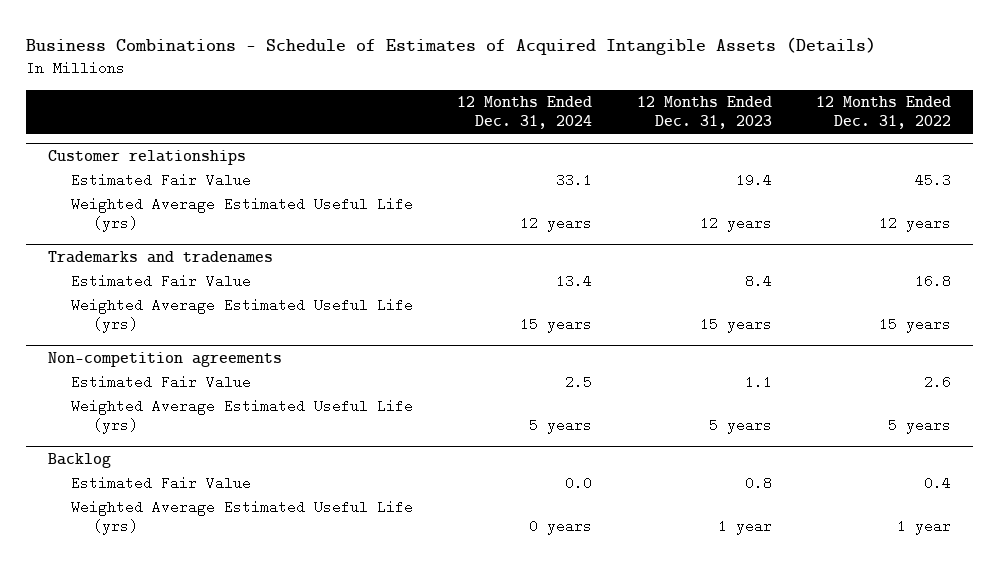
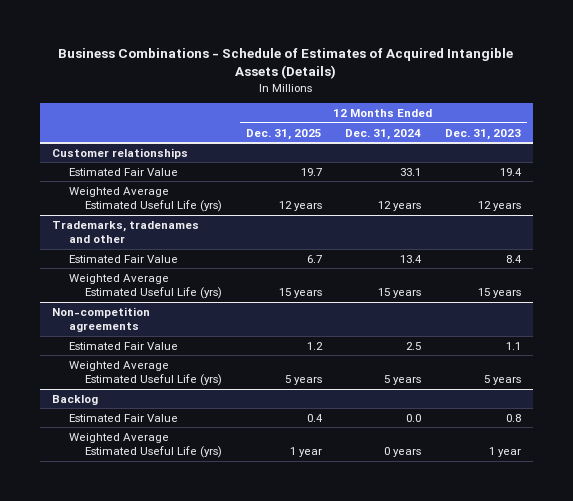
- | 12 Months Ended Dec. 31, 2024 | 12 Months Ended Dec. 31, 2023 | 12 Months Ended Dec. 31, 2022
+ | 12 Months Ended Dec. 31, 2025 | 12 Months Ended Dec. 31, 2024 | 12 Months Ended Dec. 31, 2023
- Trademarks and tradenames
+ Trademarks, tradenames and other

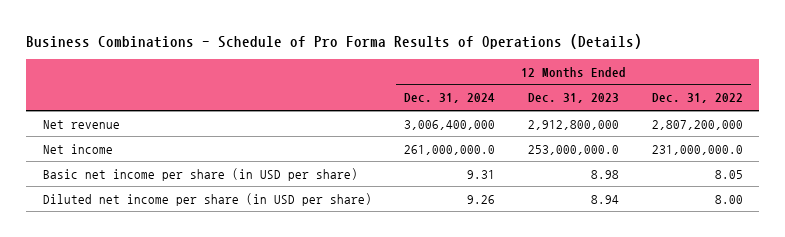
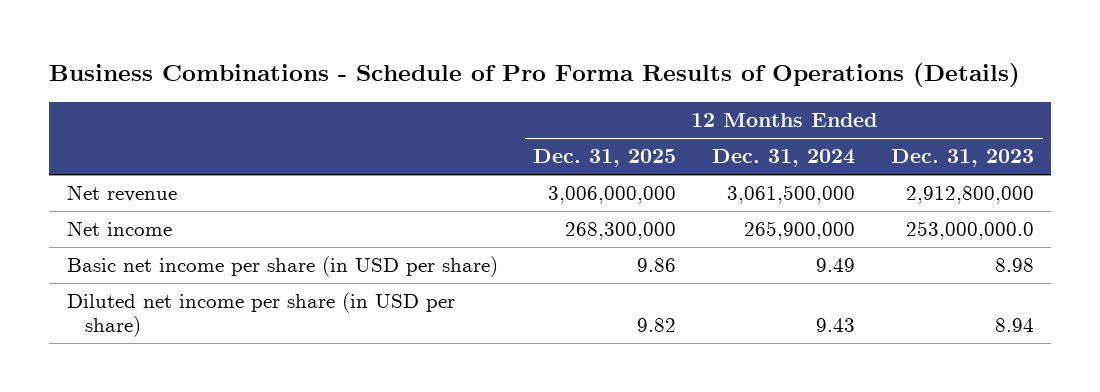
- | 12 Months Ended Dec. 31, 2024 | 12 Months Ended Dec. 31, 2023 | 12 Months Ended Dec. 31, 2022
+ | 12 Months Ended Dec. 31, 2025 | 12 Months Ended Dec. 31, 2024 | 12 Months Ended Dec. 31, 2023
- Net revenue | 3,006,400,000 | 2,912,800,000 | 2,807,200,000
- Net income | 261,000,000.0 | 253,000,000.0 | 231,000,000.0
- Basic net income per share (in USD per share) | 9.31 | 8.98 | 8.05
- Diluted net income per share (in USD per share) | 9.26 | 8.94 | 8.00
+ Net revenue | 3,006,000,000 | 3,061,500,000 | 2,912,800,000
+ Net income | 268,300,000 | 265,900,000 | 253,000,000.0
+ Basic net income per share (in USD per share) | 9.86 | 9.49 | 8.98
+ Diluted net income per share (in USD per share) | 9.82 | 9.43 | 8.94

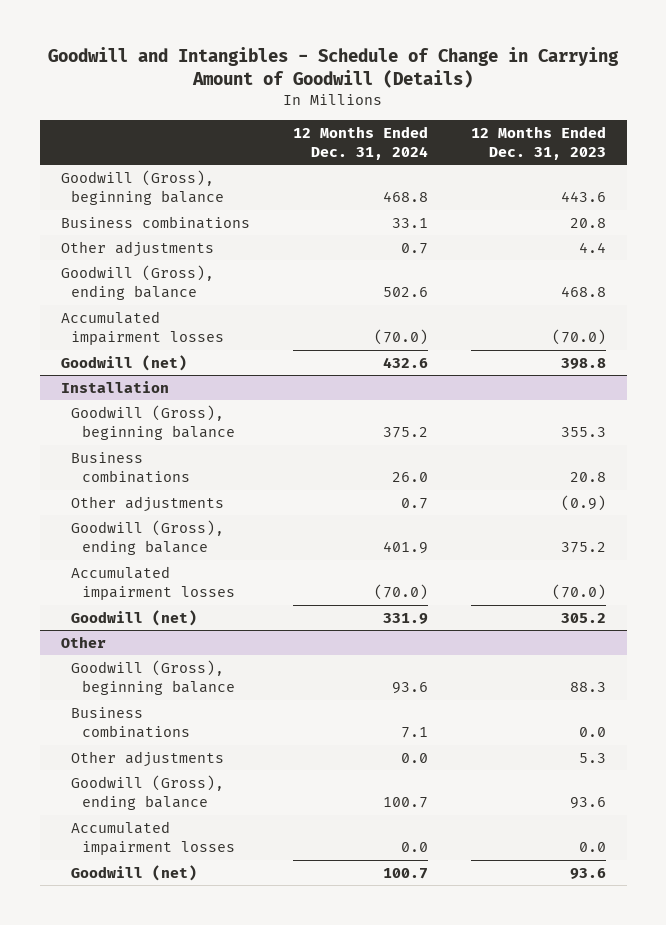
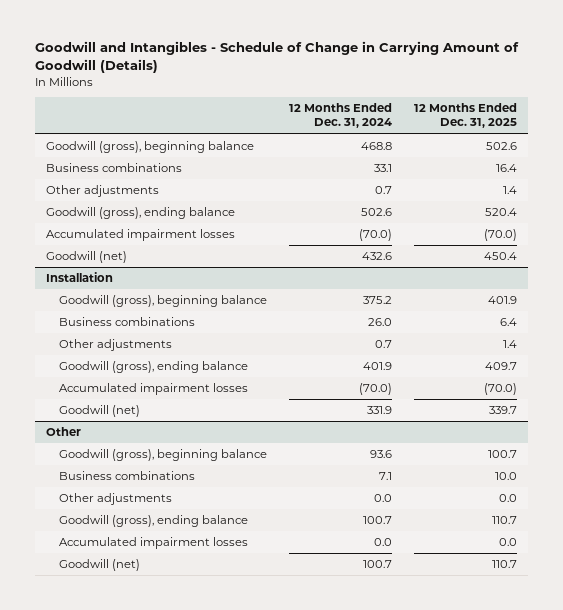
- | 12 Months Ended Dec. 31, 2024 | 12 Months Ended Dec. 31, 2023
+ | 12 Months Ended Dec. 31, 2024 | 12 Months Ended Dec. 31, 2025
- Goodwill (Gross), beginning balance | 468.8 | 443.6
+ Goodwill (gross), beginning balance | 468.8 | 502.6
- Goodwill (Gross), ending balance | 502.6 | 468.8
+ Goodwill (gross), ending balance | 502.6 | 520.4
@ Installation
- Goodwill (Gross), beginning balance | 375.2 | 355.3
+ Goodwill (gross), beginning balance | 375.2 | 401.9
- Goodwill (Gross), ending balance | 401.9 | 375.2
+ Goodwill (gross), ending balance | 401.9 | 409.7
@ Other
- Goodwill (Gross), beginning balance | 93.6 | 88.3
+ Goodwill (gross), beginning balance | 93.6 | 100.7
- Goodwill (Gross), ending balance | 100.7 | 93.6
+ Goodwill (gross), ending balance | 100.7 | 110.7

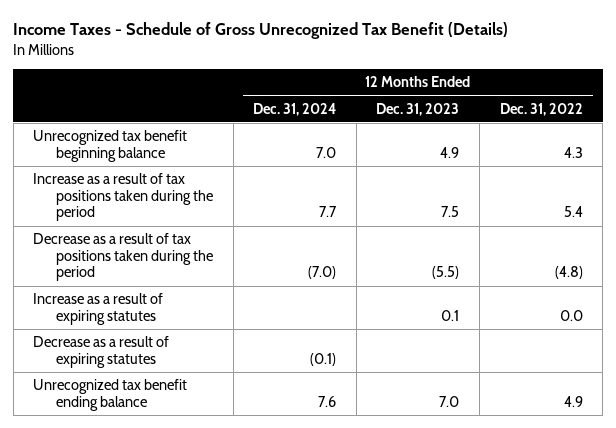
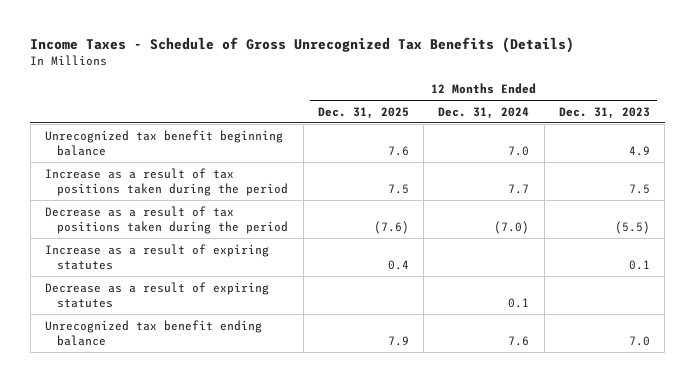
- Income Taxes - Schedule of Gross Unrecognized Tax Benefit (Details)
+ Income Taxes - Schedule of Gross Unrecognized Tax Benefits (Details)
- | 12 Months Ended Dec. 31, 2024 | 12 Months Ended Dec. 31, 2023 | 12 Months Ended Dec. 31, 2022
+ | 12 Months Ended Dec. 31, 2025 | 12 Months Ended Dec. 31, 2024 | 12 Months Ended Dec. 31, 2023
- Decrease as a result of expiring statutes | (0.1) | |
+ Decrease as a result of expiring statutes | | 0.1 |

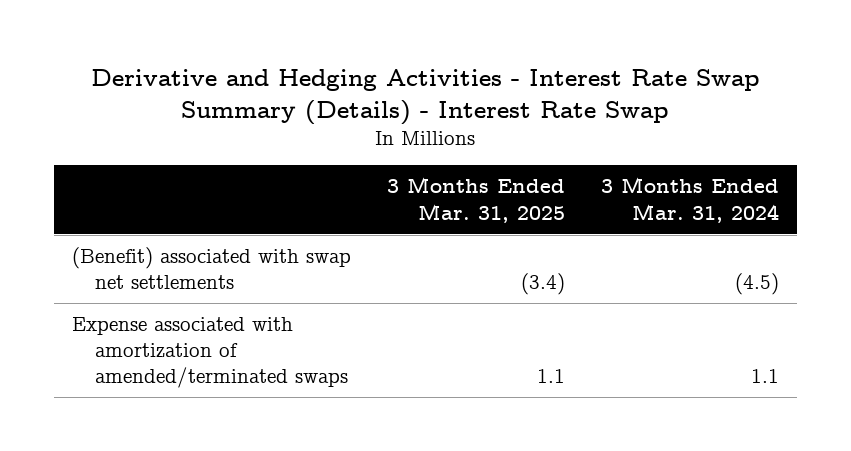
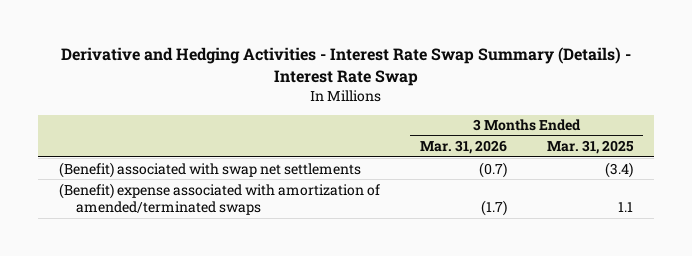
- | 3 Months Ended Mar. 31, 2025 | 3 Months Ended Mar. 31, 2024
+ | 3 Months Ended Mar. 31, 2026 | 3 Months Ended Mar. 31, 2025
- Expense associated with amortization of amended/terminated swaps | 1.1 | 1.1
+ (Benefit) expense associated with amortization of amended/terminated swaps | (1.7) | 1.1

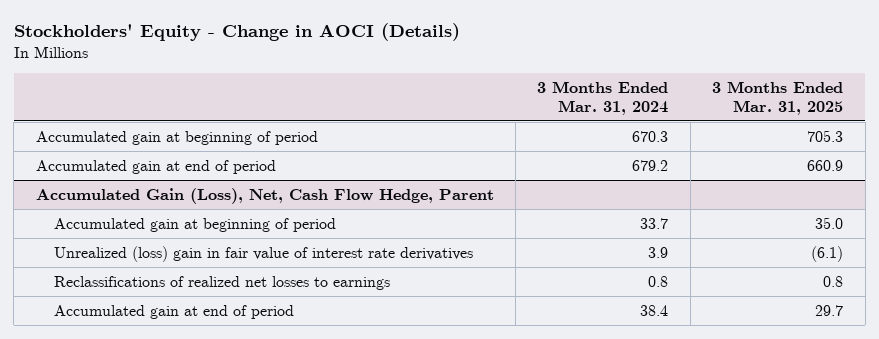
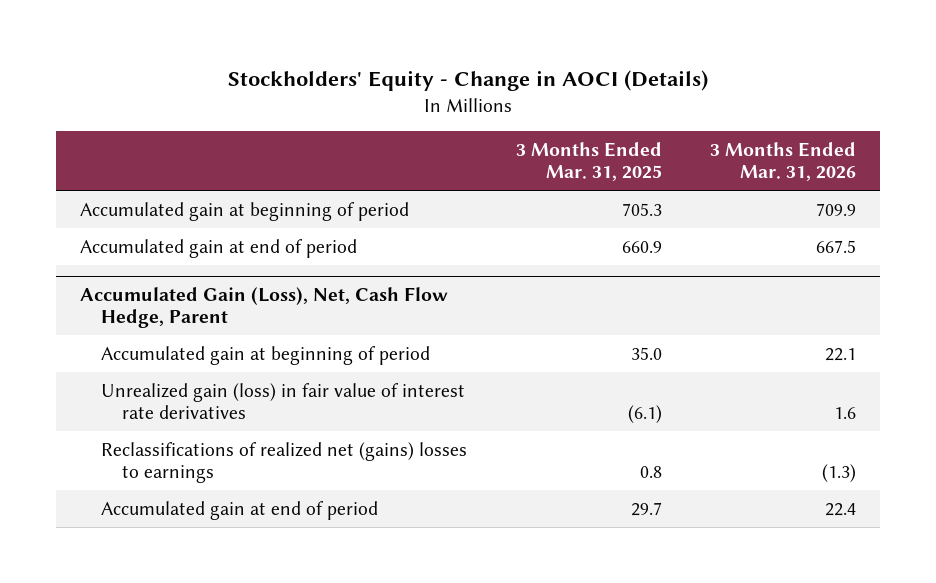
- | 3 Months Ended Mar. 31, 2024 | 3 Months Ended Mar. 31, 2025
+ | 3 Months Ended Mar. 31, 2025 | 3 Months Ended Mar. 31, 2026
@ Accumulated Gain (Loss), Net, Cash Flow Hedge, Parent
- Unrealized (loss) gain in fair value of interest rate derivatives | 3.9 | (6.1)
- Reclassifications of realized net losses to earnings | 0.8 | 0.8
+ Unrealized gain (loss) in fair value of interest rate derivatives | (6.1) | 1.6
+ Reclassifications of realized net (gains) losses to earnings | 0.8 | (1.3)

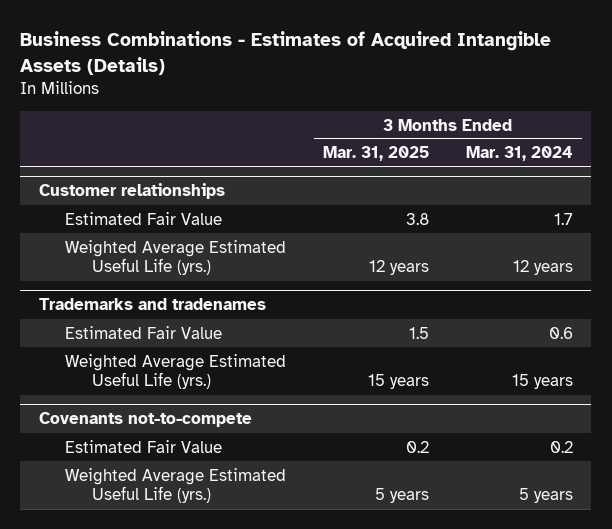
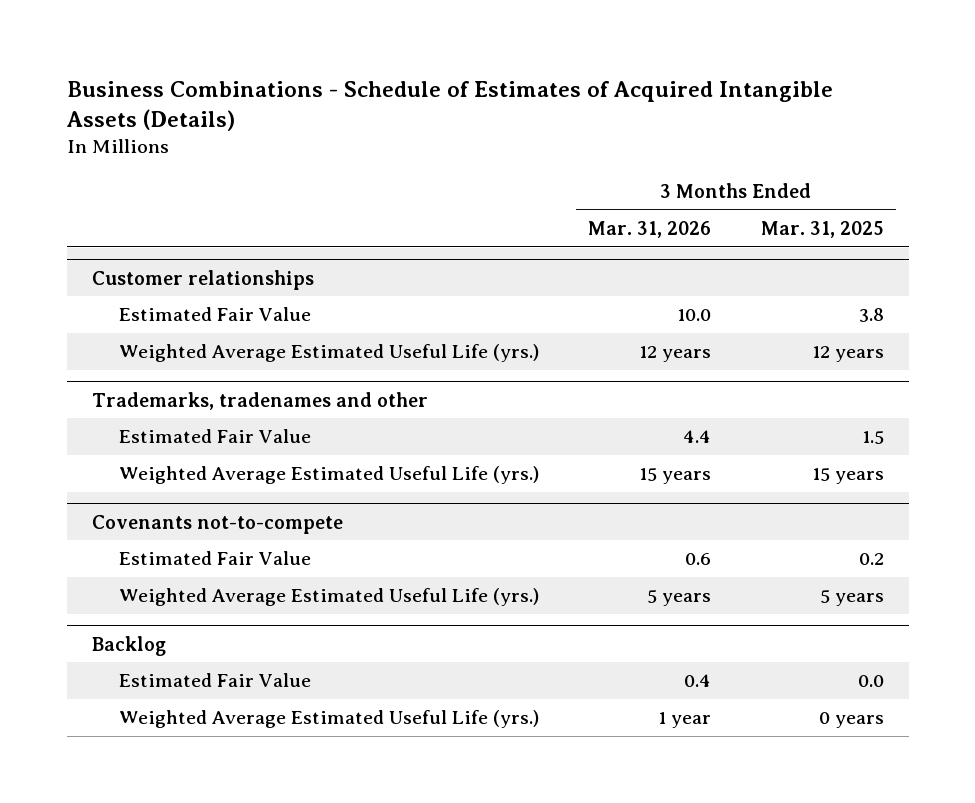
- Business Combinations - Estimates of Acquired Intangible Assets (Details)
+ Business Combinations - Schedule of Estimates of Acquired Intangible Assets (Details)
- | 3 Months Ended Mar. 31, 2025 | 3 Months Ended Mar. 31, 2024
+ | 3 Months Ended Mar. 31, 2026 | 3 Months Ended Mar. 31, 2025
- Trademarks and tradenames
+ Trademarks, tradenames and other
+ Backlog
+ Estimated Fair Value | 0.4 | 0.0
+ Weighted Average Estimated Useful Life (yrs.) | 1 year | 0 years

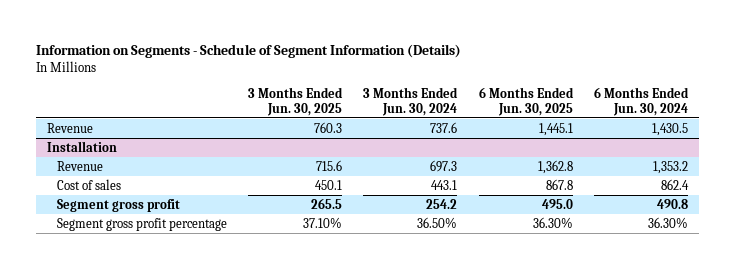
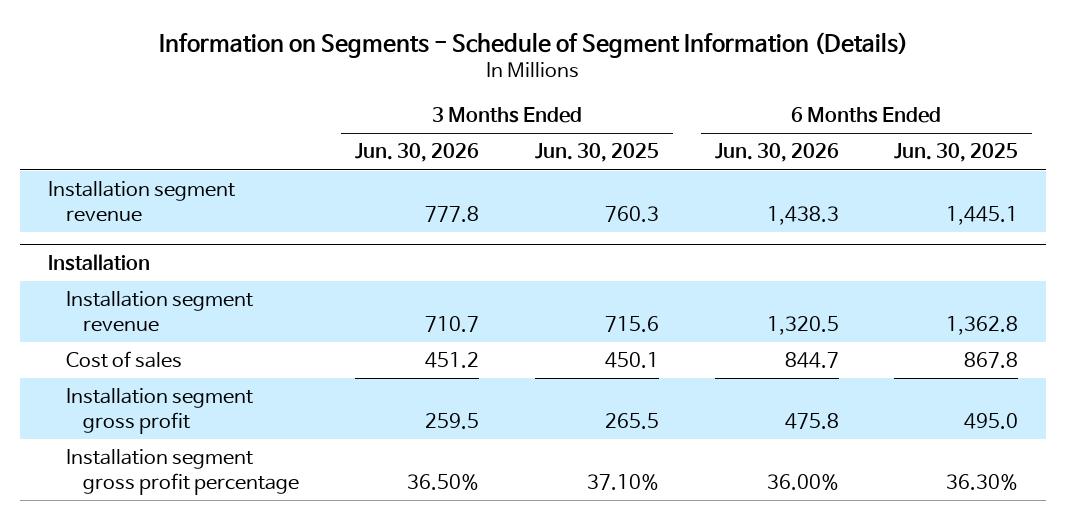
- | 3 Months Ended Jun. 30, 2025 | 3 Months Ended Jun. 30, 2024 | 6 Months Ended Jun. 30, 2025 | 6 Months Ended Jun. 30, 2024
+ | 3 Months Ended Jun. 30, 2026 | 3 Months Ended Jun. 30, 2025 | 6 Months Ended Jun. 30, 2026 | 6 Months Ended Jun. 30, 2025
- Revenue | 760.3 | 737.6 | 1,445.1 | 1,430.5
+ Installation segment revenue | 777.8 | 760.3 | 1,438.3 | 1,445.1
@ Installation
- Revenue | 715.6 | 697.3 | 1,362.8 | 1,353.2
+ Installation segment revenue | 710.7 | 715.6 | 1,320.5 | 1,362.8
- Segment gross profit | 265.5 | 254.2 | 495.0 | 490.8
- Segment gross profit percentage | 37.10% | 36.50% | 36.30% | 36.30%
+ Installation segment gross profit | 259.5 | 265.5 | 475.8 | 495.0
+ Installation segment gross profit percentage | 36.50% | 37.10% | 36.00% | 36.30%

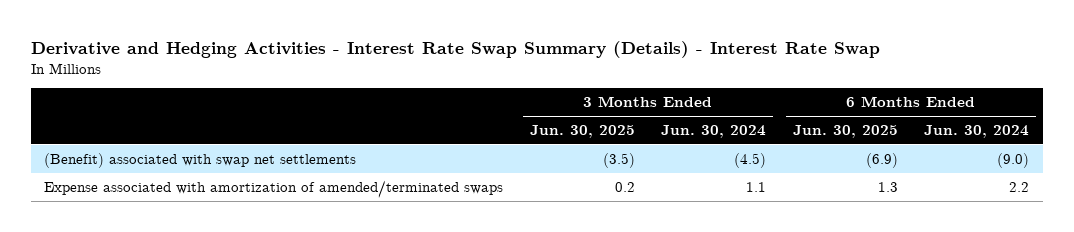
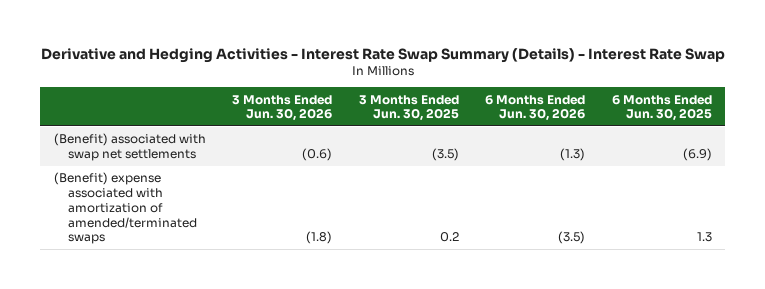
- | 3 Months Ended Jun. 30, 2025 | 3 Months Ended Jun. 30, 2024 | 6 Months Ended Jun. 30, 2025 | 6 Months Ended Jun. 30, 2024
+ | 3 Months Ended Jun. 30, 2026 | 3 Months Ended Jun. 30, 2025 | 6 Months Ended Jun. 30, 2026 | 6 Months Ended Jun. 30, 2025
- Expense associated with amortization of amended/terminated swaps | 0.2 | 1.1 | 1.3 | 2.2
+ (Benefit) expense associated with amortization of amended/terminated swaps | (1.8) | 0.2 | (3.5) | 1.3

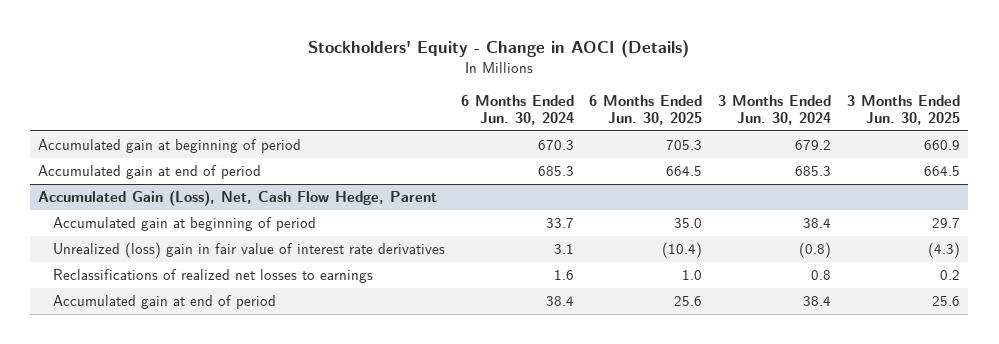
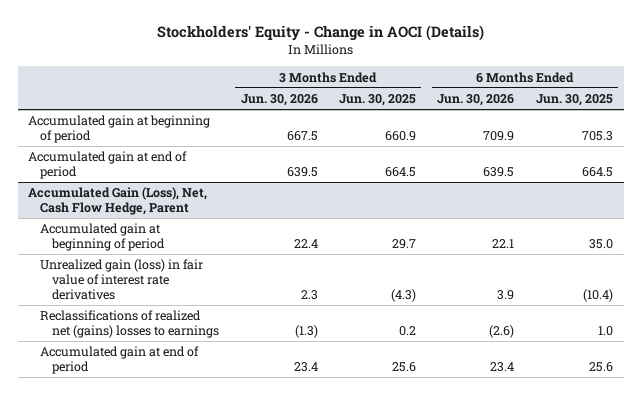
- | 6 Months Ended Jun. 30, 2024 | 6 Months Ended Jun. 30, 2025 | 3 Months Ended Jun. 30, 2024 | 3 Months Ended Jun. 30, 2025
+ | 3 Months Ended Jun. 30, 2026 | 3 Months Ended Jun. 30, 2025 | 6 Months Ended Jun. 30, 2026 | 6 Months Ended Jun. 30, 2025
@ Accumulated Gain (Loss), Net, Cash Flow Hedge, Parent
- Unrealized (loss) gain in fair value of interest rate derivatives | 3.1 | (10.4) | (0.8) | (4.3)
- Reclassifications of realized net losses to earnings | 1.6 | 1.0 | 0.8 | 0.2
+ Unrealized gain (loss) in fair value of interest rate derivatives | 2.3 | (4.3) | 3.9 | (10.4)
+ Reclassifications of realized net (gains) losses to earnings | (1.3) | 0.2 | (2.6) | 1.0

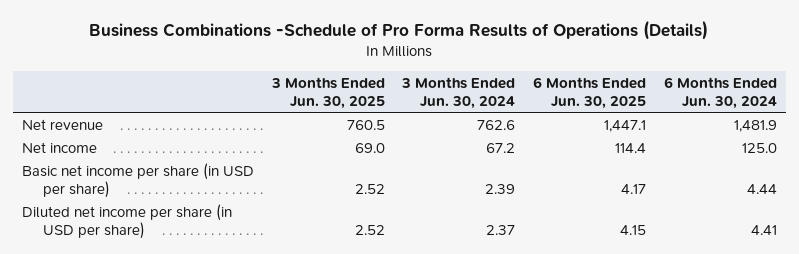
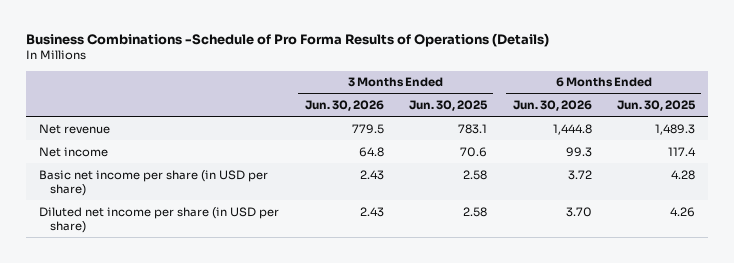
- | 3 Months Ended Jun. 30, 2025 | 3 Months Ended Jun. 30, 2024 | 6 Months Ended Jun. 30, 2025 | 6 Months Ended Jun. 30, 2024
+ | 3 Months Ended Jun. 30, 2026 | 3 Months Ended Jun. 30, 2025 | 6 Months Ended Jun. 30, 2026 | 6 Months Ended Jun. 30, 2025
- Net revenue | 760.5 | 762.6 | 1,447.1 | 1,481.9
- Net income | 69.0 | 67.2 | 114.4 | 125.0
- Basic net income per share (in USD per share) | 2.52 | 2.39 | 4.17 | 4.44
- Diluted net income per share (in USD per share) | 2.52 | 2.37 | 4.15 | 4.41
+ Net revenue | 779.5 | 783.1 | 1,444.8 | 1,489.3
+ Net income | 64.8 | 70.6 | 99.3 | 117.4
+ Basic net income per share (in USD per share) | 2.43 | 2.58 | 3.72 | 4.28
+ Diluted net income per share (in USD per share) | 2.43 | 2.58 | 3.70 | 4.26

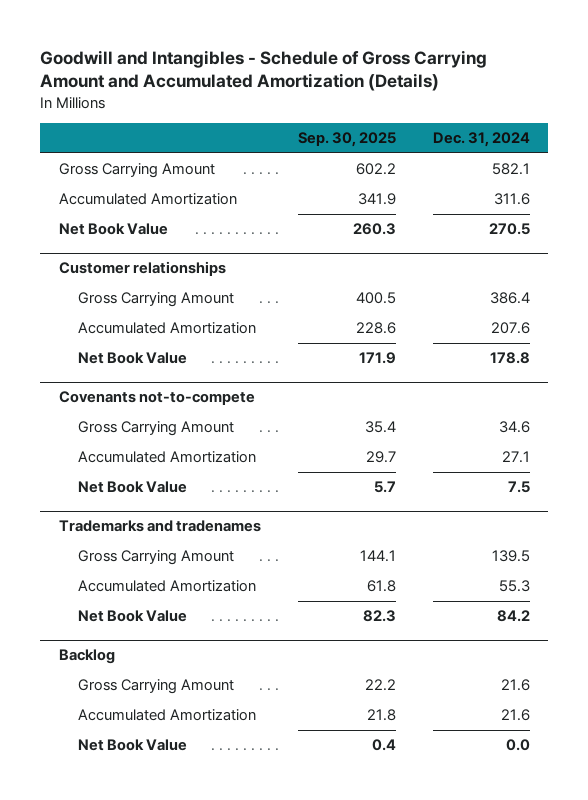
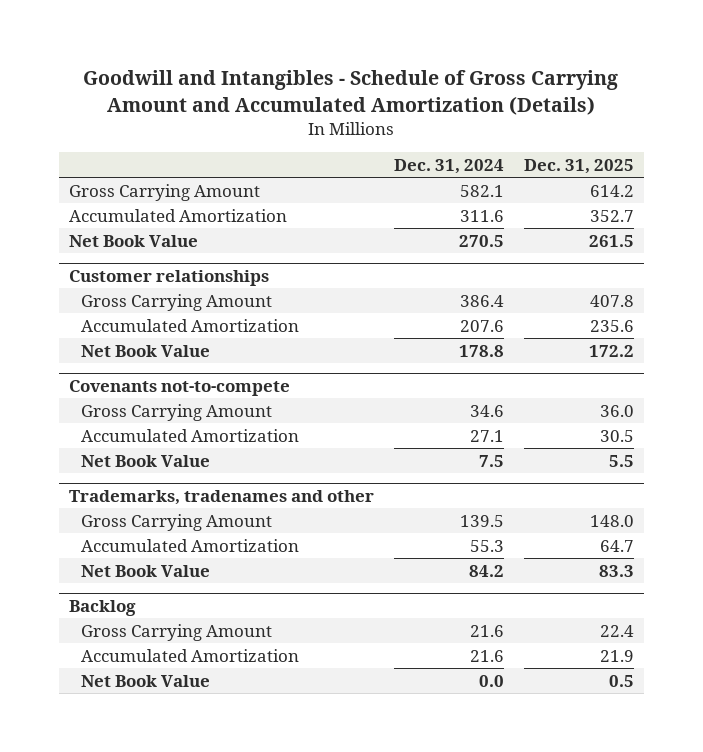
- | Sep. 30, 2025 | Dec. 31, 2024
+ | Dec. 31, 2024 | Dec. 31, 2025
- Trademarks and tradenames
+ Trademarks, tradenames and other

